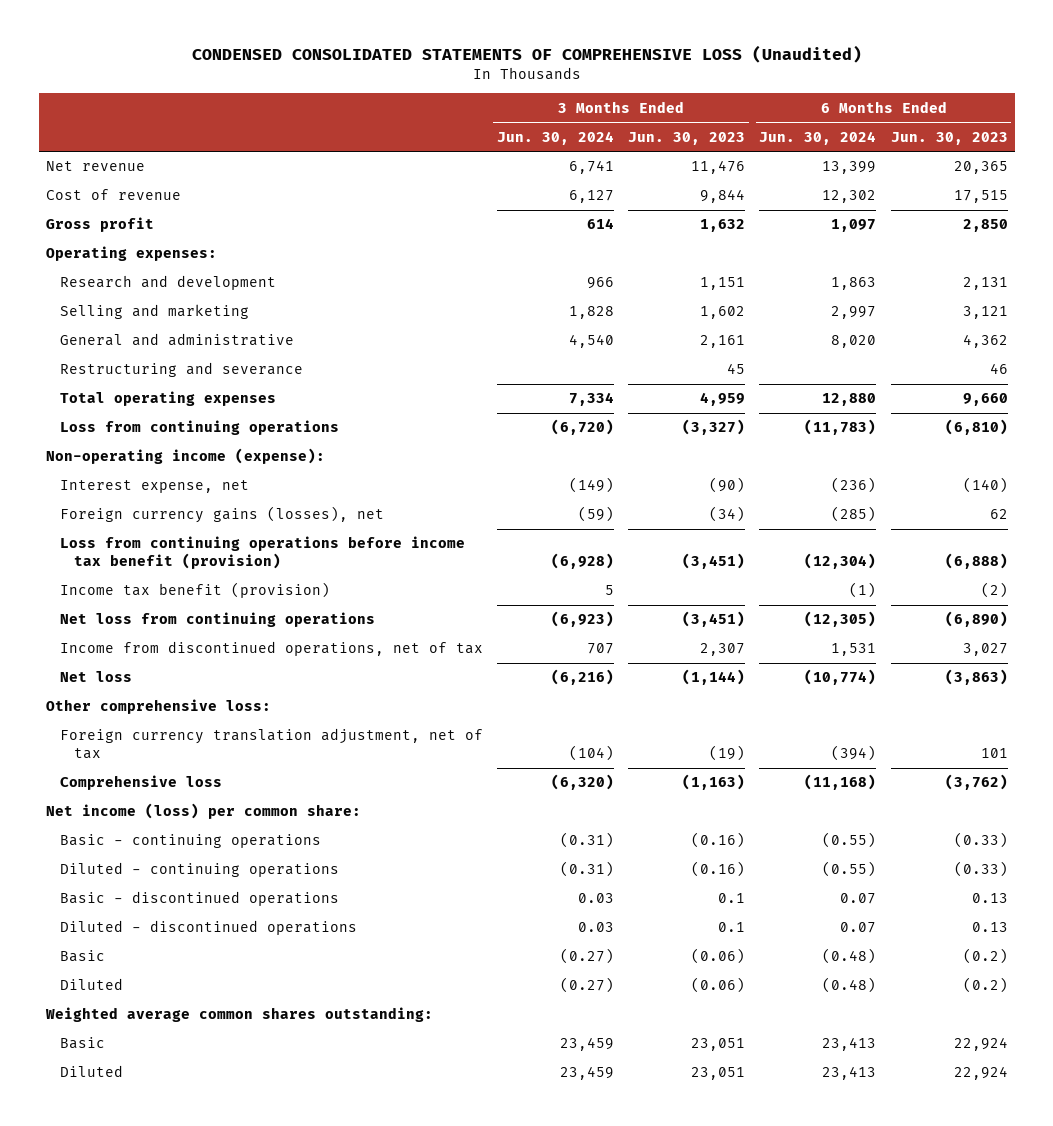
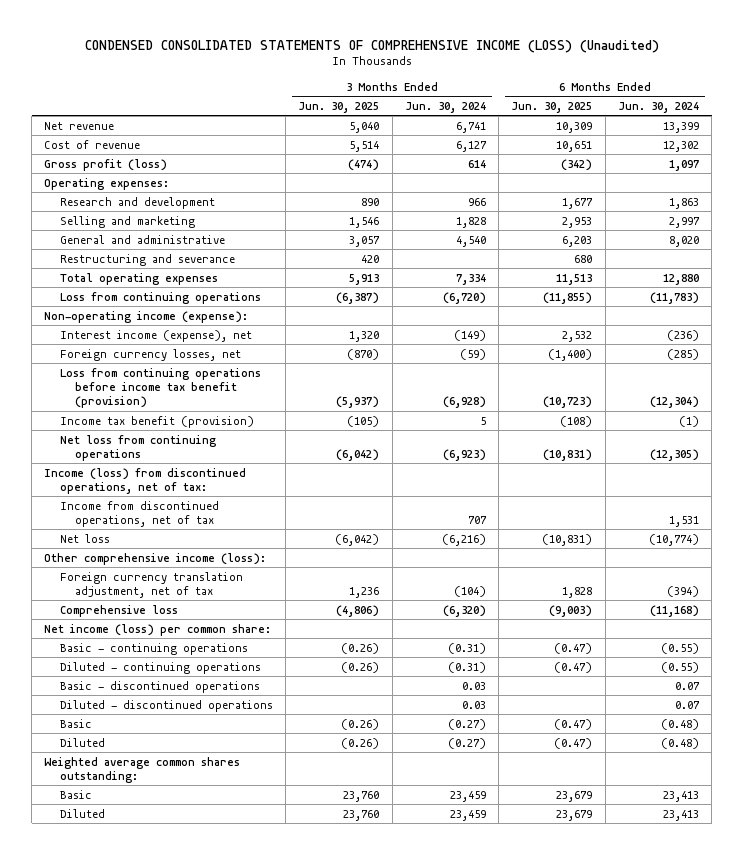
- CONDENSED CONSOLIDATED STATEMENTS OF COMPREHENSIVE LOSS (Unaudited)
+ CONDENSED CONSOLIDATED STATEMENTS OF COMPREHENSIVE INCOME (LOSS) (Unaudited)
- | 3 Months Ended Jun. 30, 2024 | 3 Months Ended Jun. 30, 2023 | 6 Months Ended Jun. 30, 2024 | 6 Months Ended Jun. 30, 2023
+ | 3 Months Ended Jun. 30, 2025 | 3 Months Ended Jun. 30, 2024 | 6 Months Ended Jun. 30, 2025 | 6 Months Ended Jun. 30, 2024
- Gross profit | 614 | 1,632 | 1,097 | 2,850
+ Gross profit (loss) | (474) | 614 | (342) | 1,097
- Interest expense, net | (149) | (90) | (236) | (140)
- Foreign currency gains (losses), net | (59) | (34) | (285) | 62
+ Interest income (expense), net | 1,320 | (149) | 2,532 | (236)
+ Foreign currency losses, net | (870) | (59) | (1,400) | (285)
+ Income (loss) from discontinued operations, net of tax:
- Other comprehensive loss:
+ Other comprehensive income (loss):

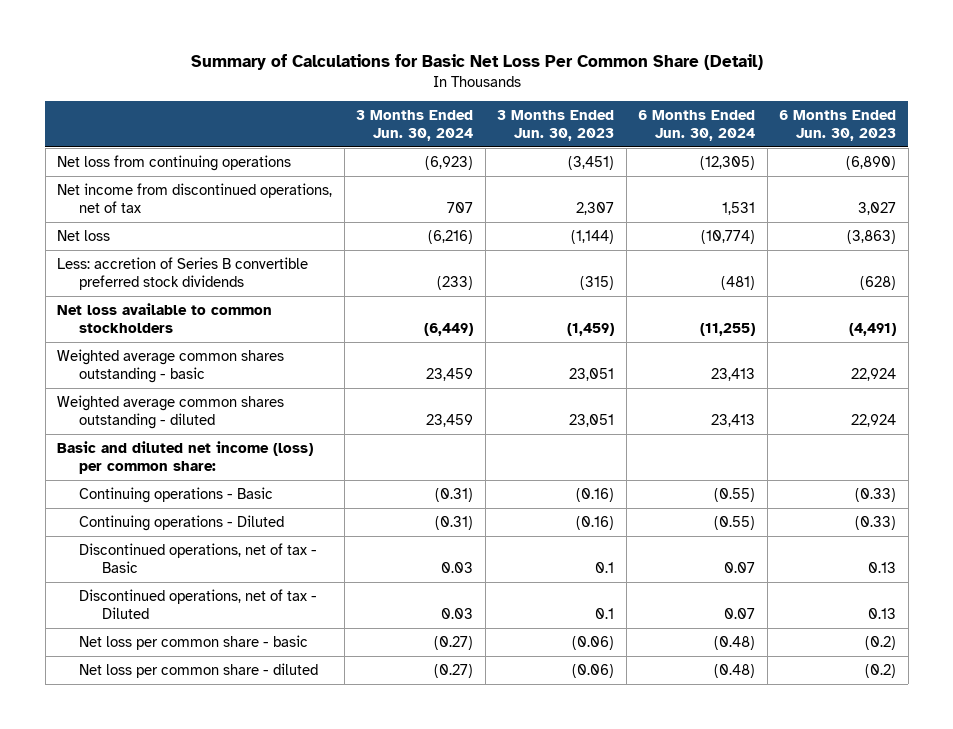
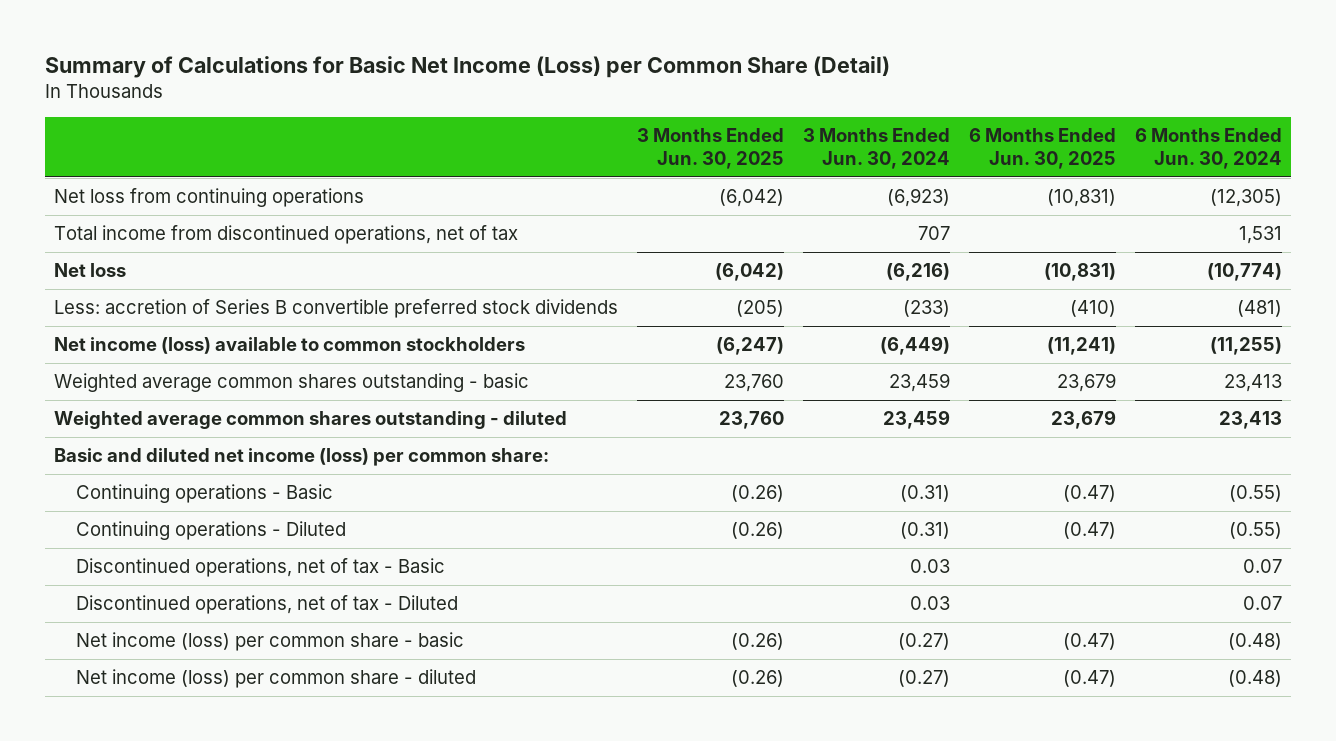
- Summary of Calculations for Basic Net Loss Per Common Share (Detail)
+ Summary of Calculations for Basic Net Income (Loss) per Common Share (Detail)
- | 3 Months Ended Jun. 30, 2024 | 3 Months Ended Jun. 30, 2023 | 6 Months Ended Jun. 30, 2024 | 6 Months Ended Jun. 30, 2023
+ | 3 Months Ended Jun. 30, 2025 | 3 Months Ended Jun. 30, 2024 | 6 Months Ended Jun. 30, 2025 | 6 Months Ended Jun. 30, 2024
- Net income from discontinued operations, net of tax | 707 | 2,307 | 1,531 | 3,027
+ Total income from discontinued operations, net of tax | | 707 | | 1,531
- Net loss available to common stockholders | (6,449) | (1,459) | (11,255) | (4,491)
+ Net income (loss) available to common stockholders | (6,247) | (6,449) | (11,241) | (11,255)
- Net loss per common share - basic | (0.27) | (0.06) | (0.48) | (0.2)
- Net loss per common share - diluted | (0.27) | (0.06) | (0.48) | (0.2)
+ Net income (loss) per common share - basic | (0.26) | (0.27) | (0.47) | (0.48)
+ Net income (loss) per common share - diluted | (0.26) | (0.27) | (0.47) | (0.48)

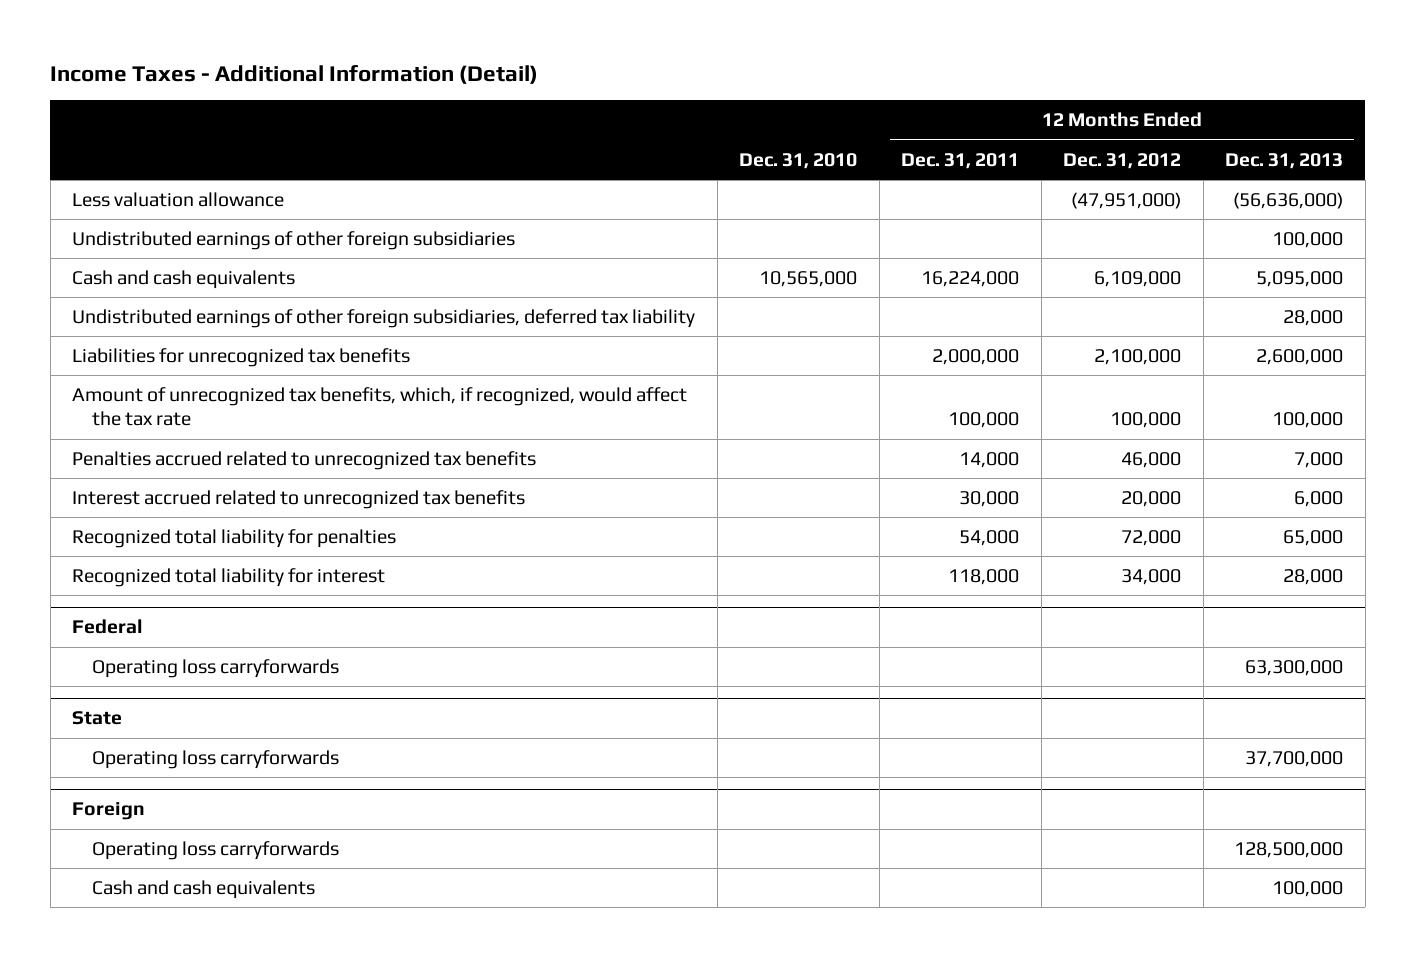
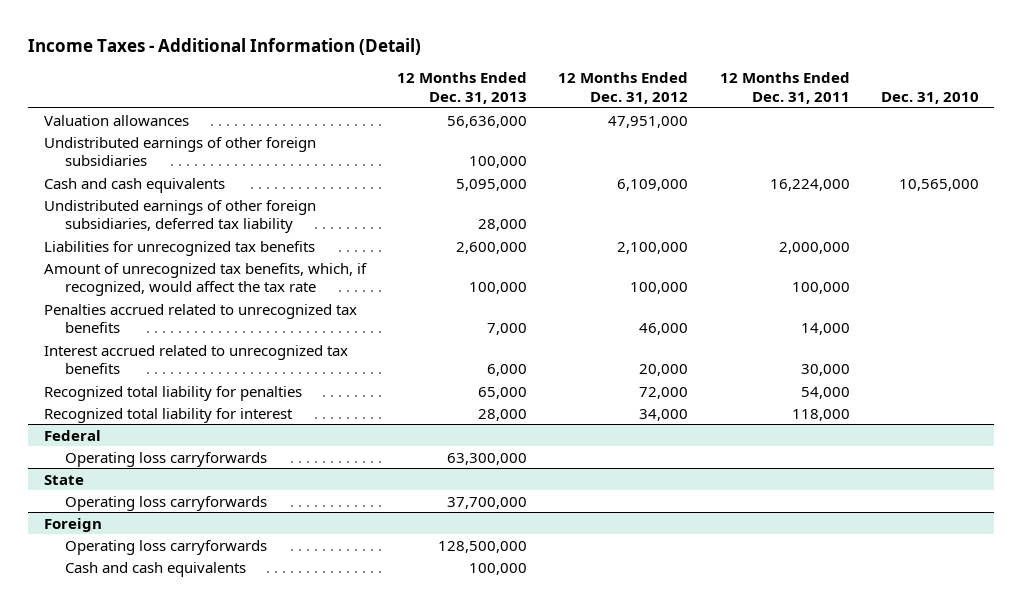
- | Dec. 31, 2010 | 12 Months Ended Dec. 31, 2011 | 12 Months Ended Dec. 31, 2012 | 12 Months Ended Dec. 31, 2013
+ | 12 Months Ended Dec. 31, 2013 | 12 Months Ended Dec. 31, 2012 | 12 Months Ended Dec. 31, 2011 | Dec. 31, 2010
- Less valuation allowance | | | (47,951,000) | (56,636,000)
+ Valuation allowances | 56,636,000 | 47,951,000 | |

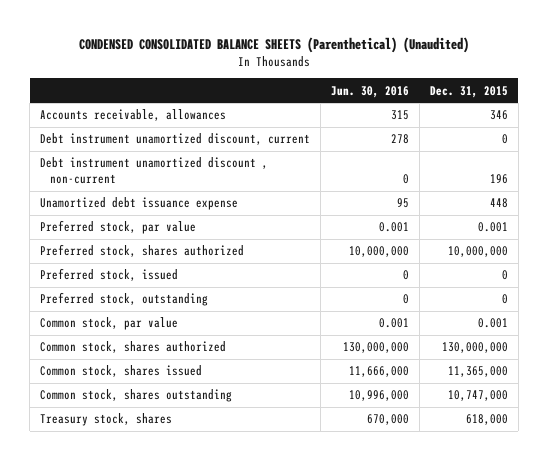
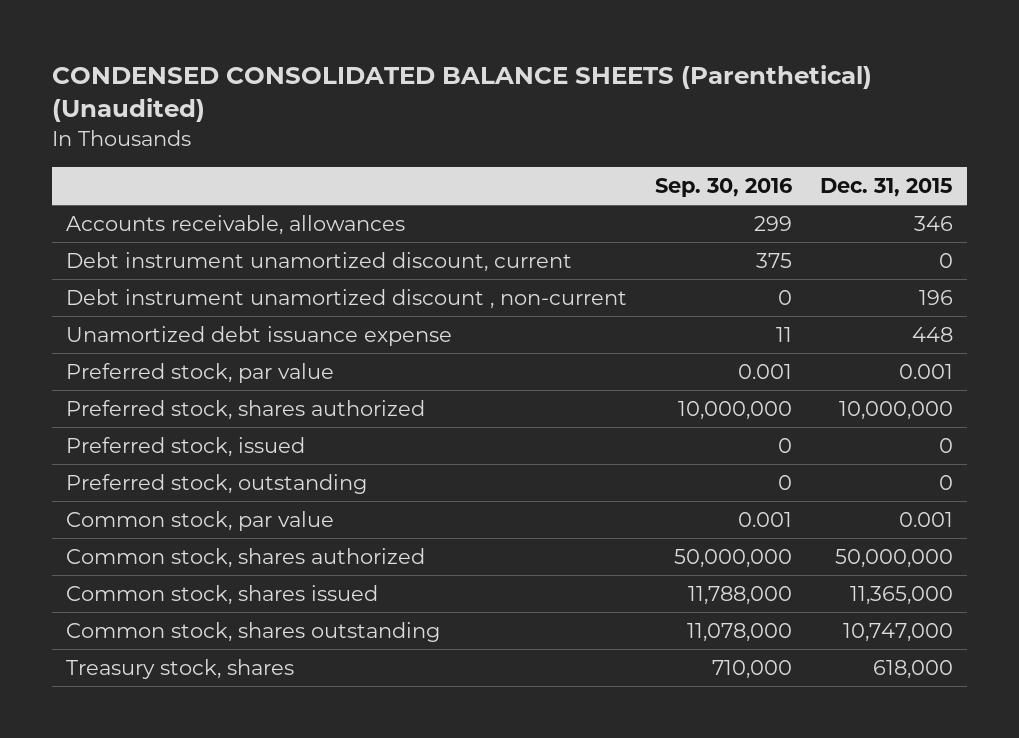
- | Jun. 30, 2016 | Dec. 31, 2015
+ | Sep. 30, 2016 | Dec. 31, 2015
- Common stock, shares authorized | 130,000,000 | 130,000,000
+ Common stock, shares authorized | 50,000,000 | 50,000,000

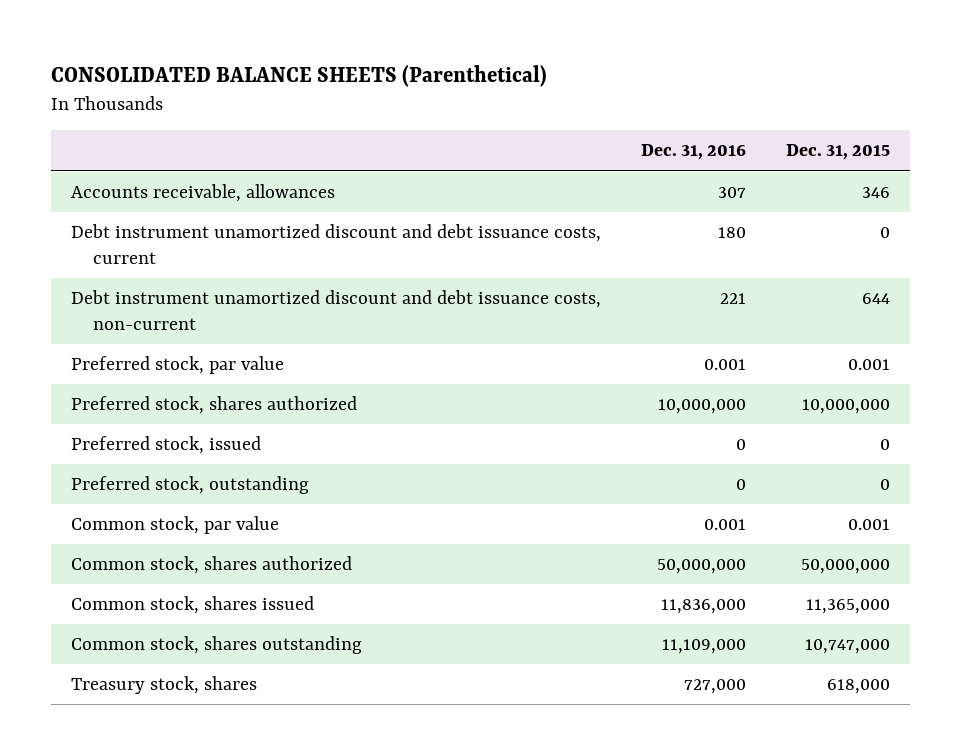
- CONDENSED CONSOLIDATED BALANCE SHEETS (Parenthetical) (Unaudited)
+ CONSOLIDATED BALANCE SHEETS (Parenthetical)
- | Sep. 30, 2016 | Dec. 31, 2015
+ | Dec. 31, 2016 | Dec. 31, 2015
- Debt instrument unamortized discount, current | 375 | 0
- Debt instrument unamortized discount , non-current | 0 | 196
- Unamortized debt issuance expense | 11 | 448
+ Debt instrument unamortized discount and debt issuance costs, current | 180 | 0
+ Debt instrument unamortized discount and debt issuance costs, non-current | 221 | 644

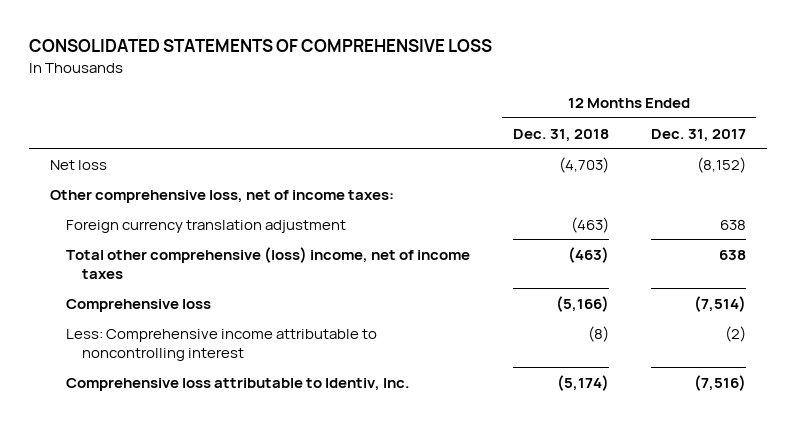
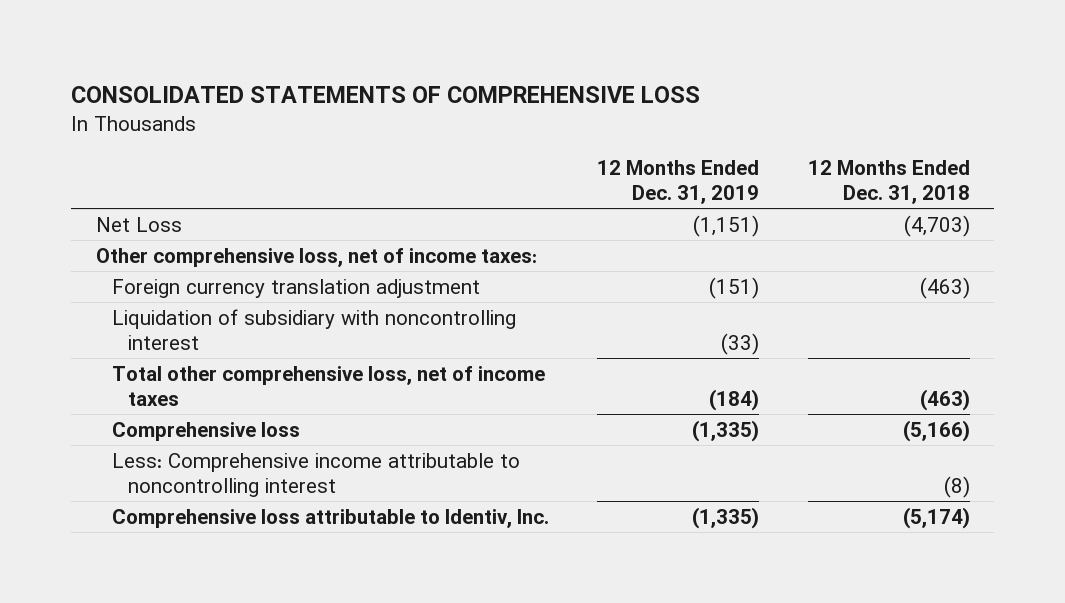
- | 12 Months Ended Dec. 31, 2018 | 12 Months Ended Dec. 31, 2017
+ | 12 Months Ended Dec. 31, 2019 | 12 Months Ended Dec. 31, 2018
- Net loss | (4,703) | (8,152)
+ Net Loss | (1,151) | (4,703)
- Total other comprehensive (loss) income, net of income taxes | (463) | 638
+ Liquidation of subsidiary with noncontrolling interest | (33) |
+ Total other comprehensive loss, net of income taxes | (184) | (463)

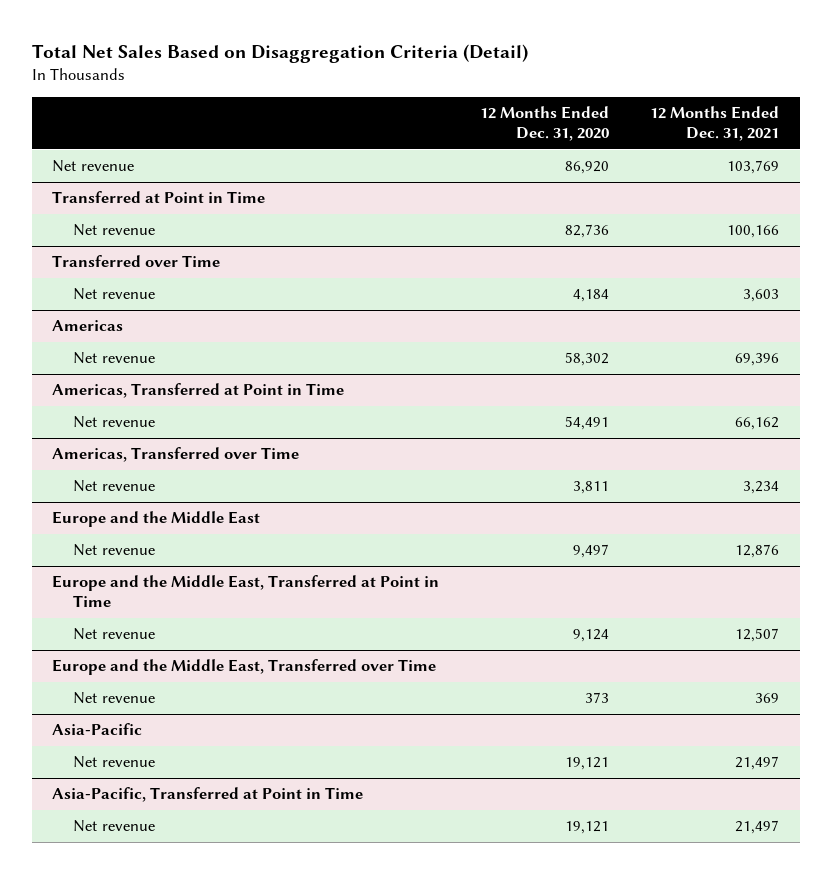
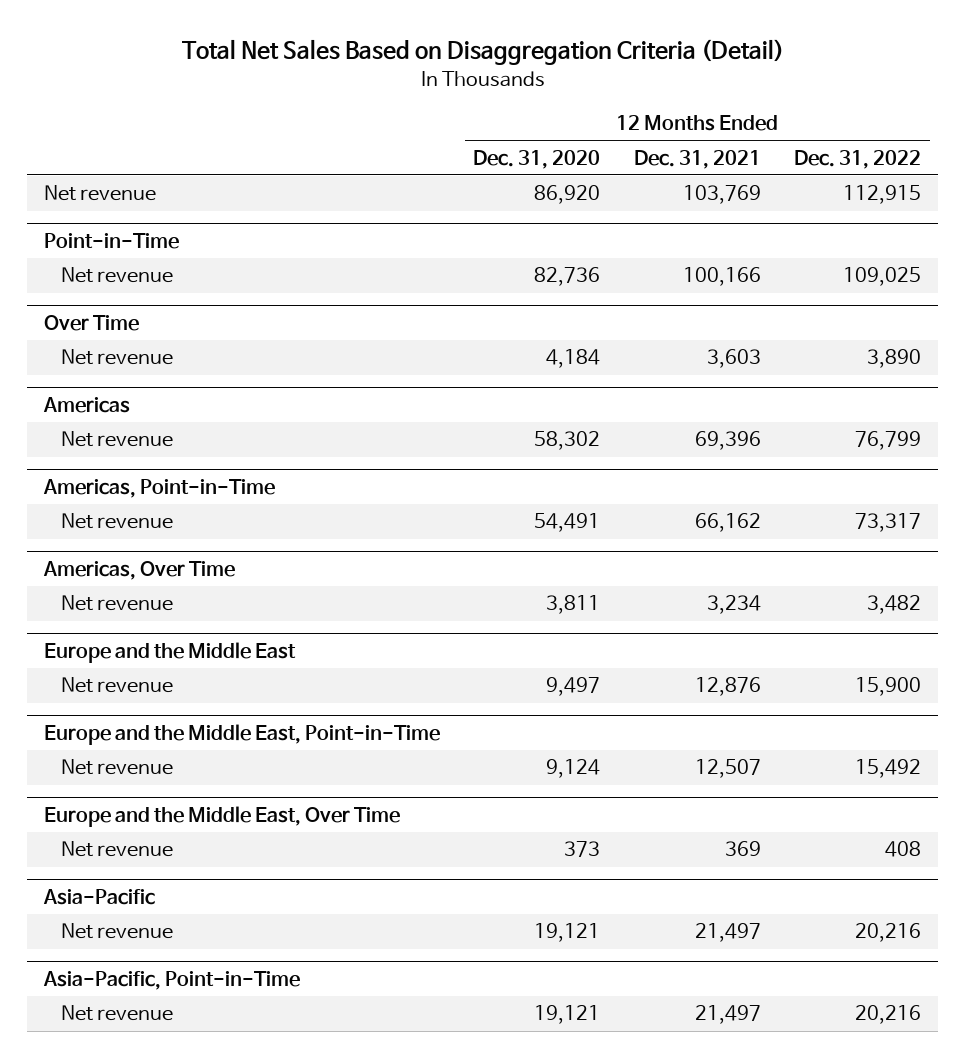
- | 12 Months Ended Dec. 31, 2020 | 12 Months Ended Dec. 31, 2021
+ | 12 Months Ended Dec. 31, 2020 | 12 Months Ended Dec. 31, 2021 | 12 Months Ended Dec. 31, 2022
- Transferred at Point in Time
+ Point-in-Time
- Transferred over Time
+ Over Time
- Americas, Transferred at Point in Time
+ Americas, Point-in-Time
- Americas, Transferred over Time
+ Americas, Over Time
- Europe and the Middle East, Transferred at Point in Time
+ Europe and the Middle East, Point-in-Time
- Europe and the Middle East, Transferred over Time
+ Europe and the Middle East, Over Time
- Asia-Pacific, Transferred at Point in Time
+ Asia-Pacific, Point-in-Time

